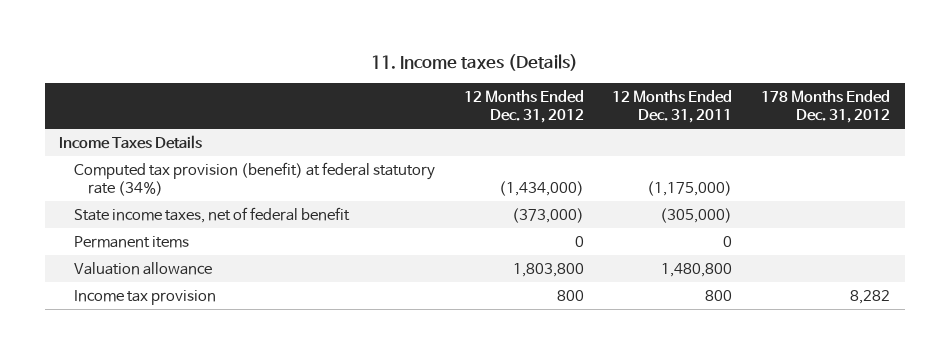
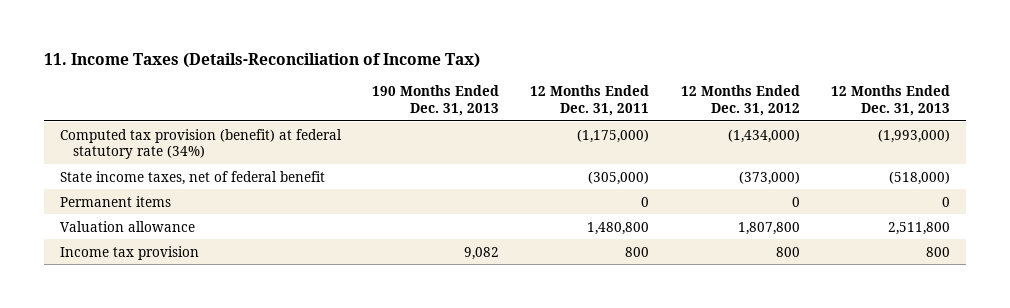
- 11. Income taxes (Details)
+ 11. Income Taxes (Details-Reconciliation of Income Tax)
- | 12 Months Ended Dec. 31, 2012 | 12 Months Ended Dec. 31, 2011 | 178 Months Ended Dec. 31, 2012
+ | 190 Months Ended Dec. 31, 2013 | 12 Months Ended Dec. 31, 2011 | 12 Months Ended Dec. 31, 2012 | 12 Months Ended Dec. 31, 2013
- Income Taxes Details
- Valuation allowance | 1,803,800 | 1,480,800 |
+ Valuation allowance | | 1,480,800 | 1,807,800 | 2,511,800

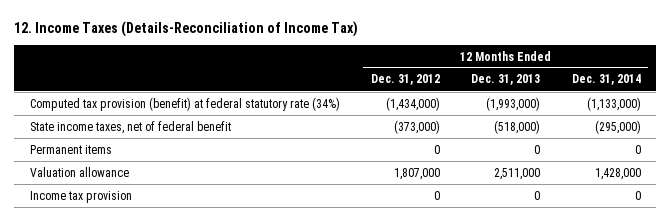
- 11. Income Taxes (Details-Reconciliation of Income Tax)
+ 12. Income Taxes (Details-Reconciliation of Income Tax)
- | 190 Months Ended Dec. 31, 2013 | 12 Months Ended Dec. 31, 2011 | 12 Months Ended Dec. 31, 2012 | 12 Months Ended Dec. 31, 2013
+ | 12 Months Ended Dec. 31, 2012 | 12 Months Ended Dec. 31, 2013 | 12 Months Ended Dec. 31, 2014
- Valuation allowance | | 1,480,800 | 1,807,800 | 2,511,800
- Income tax provision | 9,082 | 800 | 800 | 800
+ Valuation allowance | 1,807,000 | 2,511,000 | 1,428,000
+ Income tax provision | 0 | 0 | 0

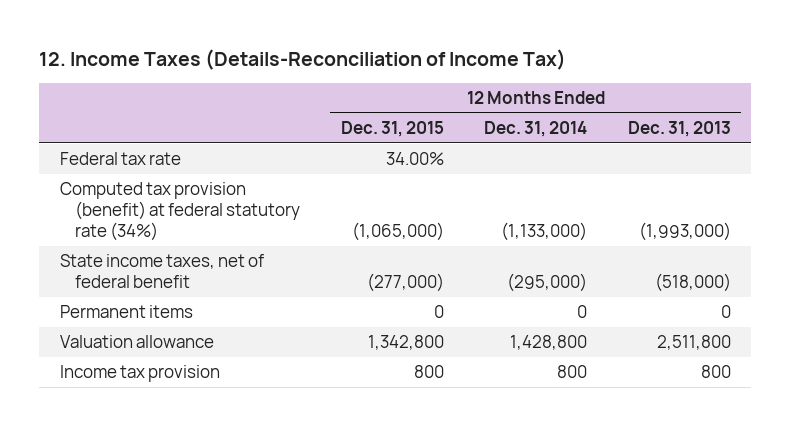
- | 12 Months Ended Dec. 31, 2012 | 12 Months Ended Dec. 31, 2013 | 12 Months Ended Dec. 31, 2014
+ | 12 Months Ended Dec. 31, 2015 | 12 Months Ended Dec. 31, 2014 | 12 Months Ended Dec. 31, 2013
+ Federal tax rate | 34.00% | |
- Valuation allowance | 1,807,000 | 2,511,000 | 1,428,000
- Income tax provision | 0 | 0 | 0
+ Valuation allowance | 1,342,800 | 1,428,800 | 2,511,800
+ Income tax provision | 800 | 800 | 800

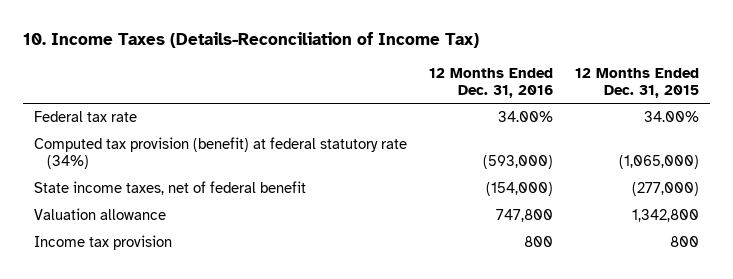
- 12. Income Taxes (Details-Reconciliation of Income Tax)
+ 10. Income Taxes (Details-Reconciliation of Income Tax)
- | 12 Months Ended Dec. 31, 2015 | 12 Months Ended Dec. 31, 2014 | 12 Months Ended Dec. 31, 2013
+ | 12 Months Ended Dec. 31, 2016 | 12 Months Ended Dec. 31, 2015
- Permanent items | 0 | 0 | 0

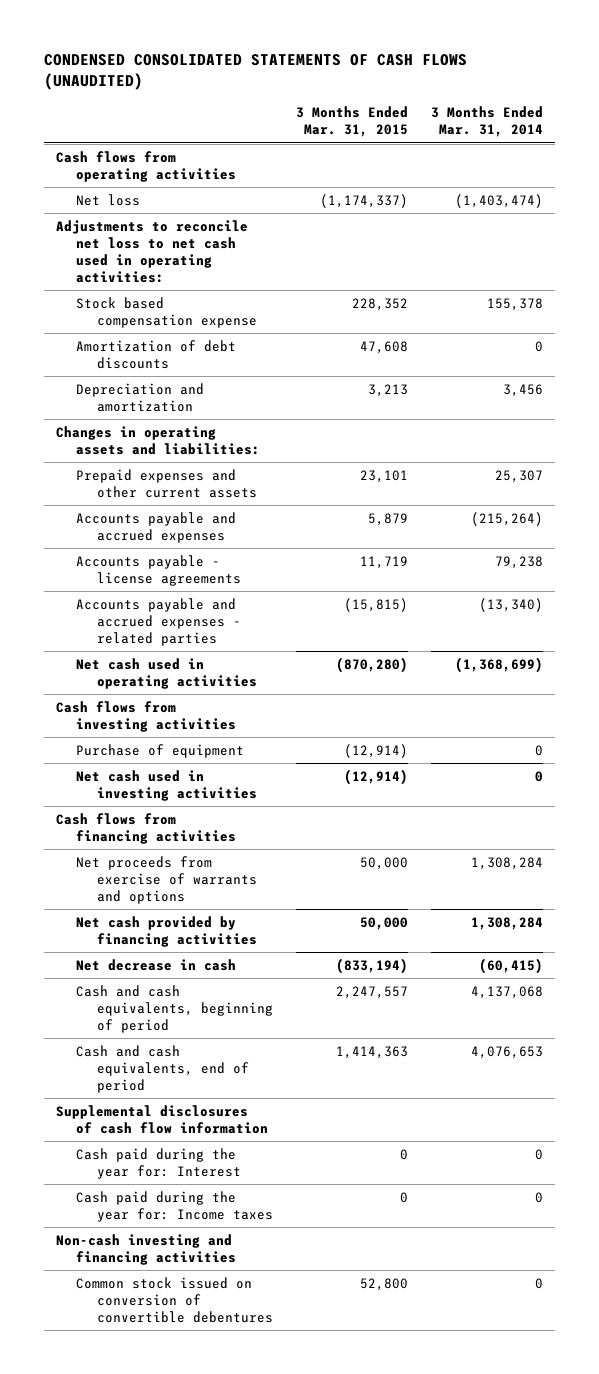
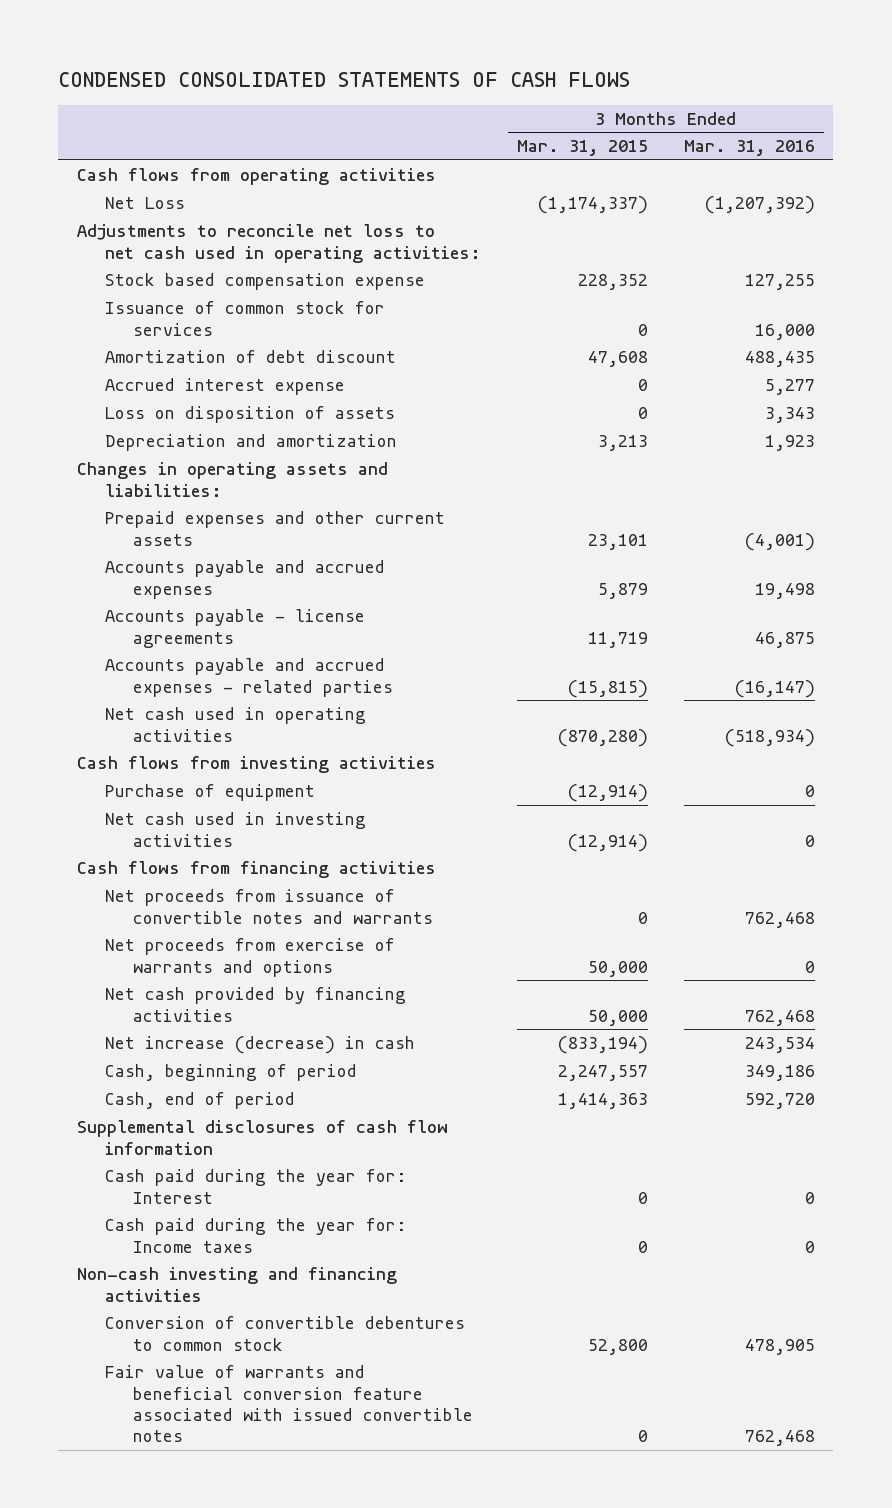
- CONDENSED CONSOLIDATED STATEMENTS OF CASH FLOWS (UNAUDITED)
+ CONDENSED CONSOLIDATED STATEMENTS OF CASH FLOWS
- | 3 Months Ended Mar. 31, 2015 | 3 Months Ended Mar. 31, 2014
+ | 3 Months Ended Mar. 31, 2015 | 3 Months Ended Mar. 31, 2016
- Net loss | (1,174,337) | (1,403,474)
+ Net Loss | (1,174,337) | (1,207,392)
- Amortization of debt discounts | 47,608 | 0
+ Issuance of common stock for services | 0 | 16,000
+ Amortization of debt discount | 47,608 | 488,435
+ Accrued interest expense | 0 | 5,277
+ Loss on disposition of assets | 0 | 3,343
+ Net proceeds from issuance of convertible notes and warrants | 0 | 762,468
- Net decrease in cash | (833,194) | (60,415)
- Cash and cash equivalents, beginning of period | 2,247,557 | 4,137,068
- Cash and cash equivalents, end of period | 1,414,363 | 4,076,653
+ Net increase (decrease) in cash | (833,194) | 243,534
+ Cash, beginning of period | 2,247,557 | 349,186
+ Cash, end of period | 1,414,363 | 592,720
- Common stock issued on conversion of convertible debentures | 52,800 | 0
+ Conversion of convertible debentures to common stock | 52,800 | 478,905
+ Fair value of warrants and beneficial conversion feature associated with issued convertible notes | 0 | 762,468

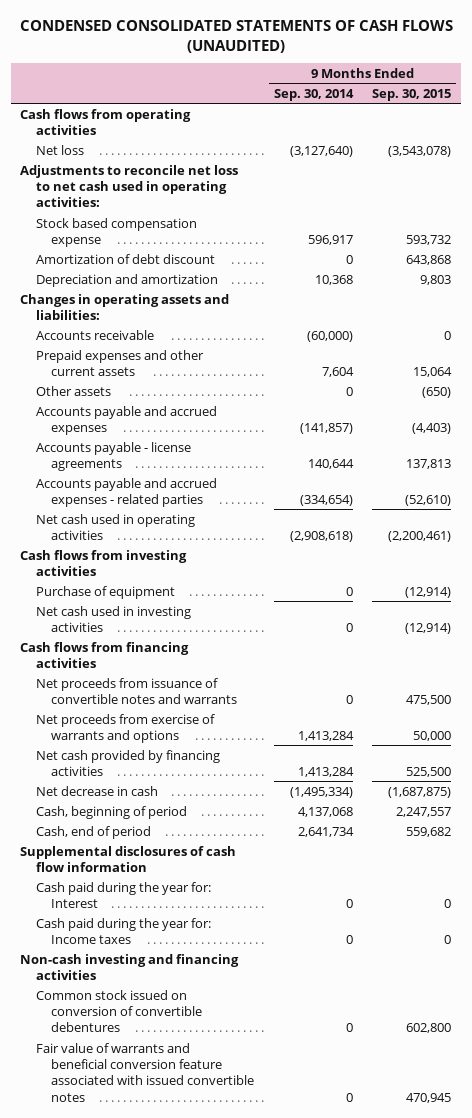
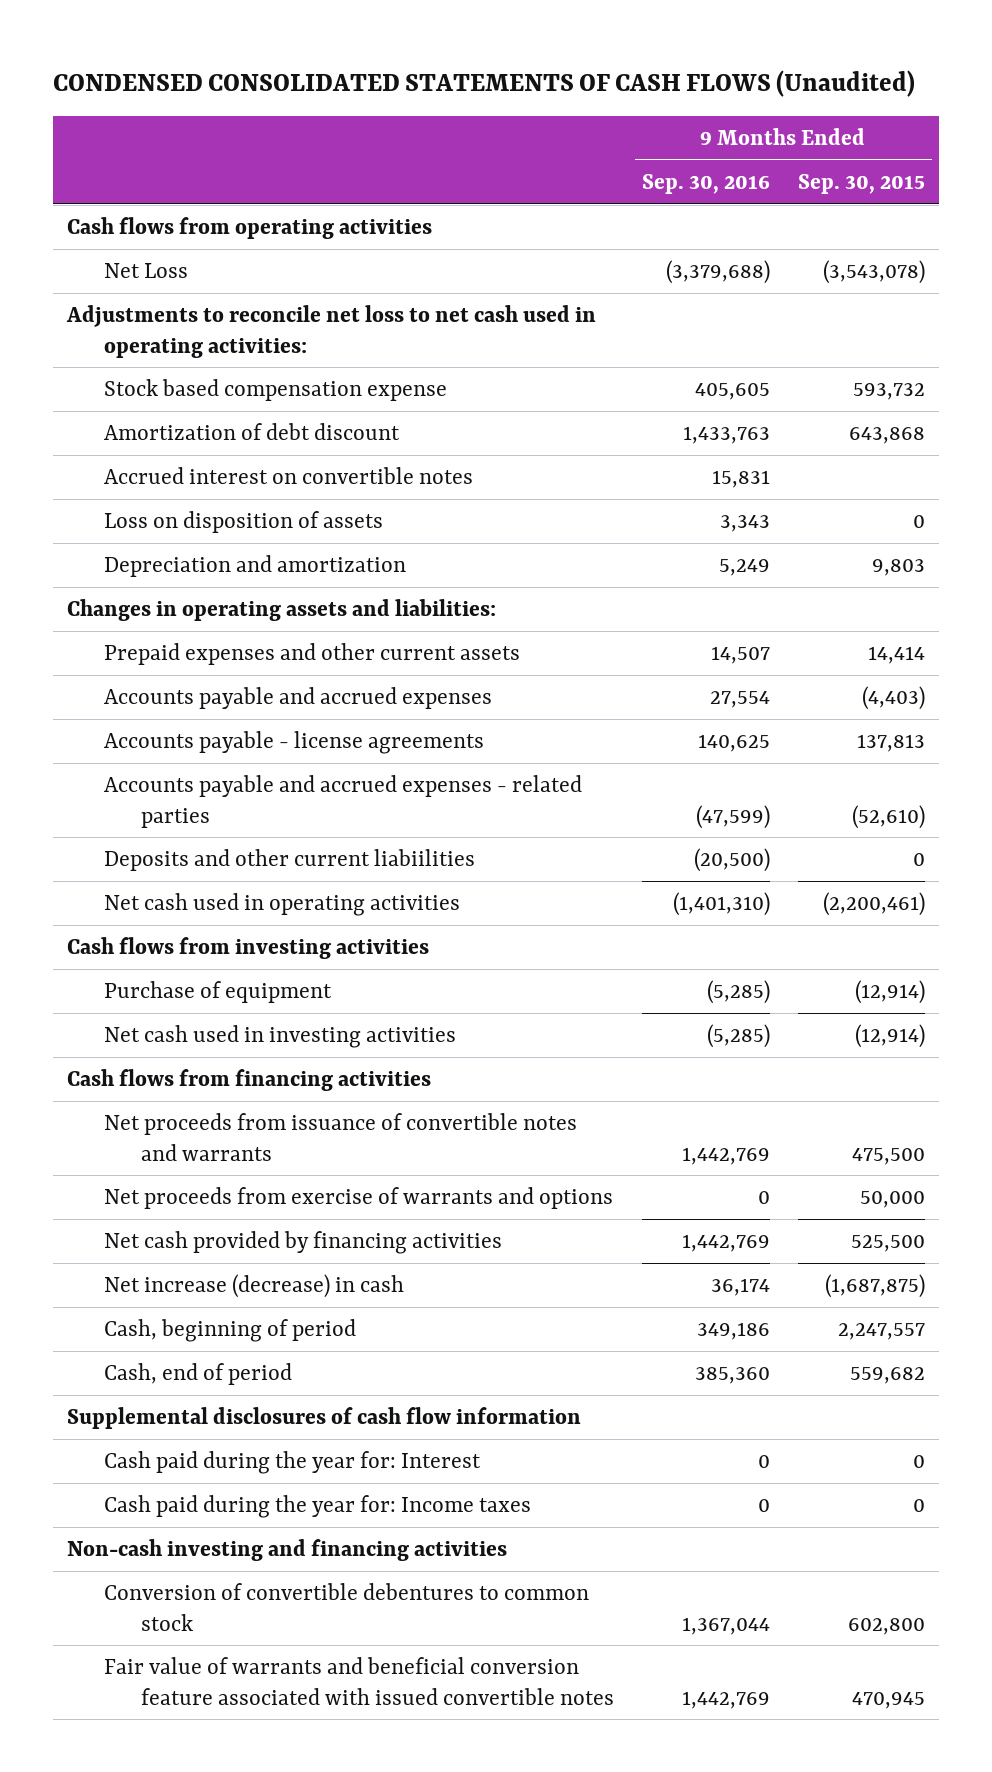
- CONDENSED CONSOLIDATED STATEMENTS OF CASH FLOWS (UNAUDITED)
+ CONDENSED CONSOLIDATED STATEMENTS OF CASH FLOWS (Unaudited)
- | 9 Months Ended Sep. 30, 2014 | 9 Months Ended Sep. 30, 2015
+ | 9 Months Ended Sep. 30, 2016 | 9 Months Ended Sep. 30, 2015
- Net loss | (3,127,640) | (3,543,078)
+ Net Loss | (3,379,688) | (3,543,078)
+ Accrued interest on convertible notes | 15,831 |
+ Loss on disposition of assets | 3,343 | 0
- Accounts receivable | (60,000) | 0
- Prepaid expenses and other current assets | 7,604 | 15,064
- Other assets | 0 | (650)
+ Prepaid expenses and other current assets | 14,507 | 14,414
+ Deposits and other current liabiilities | (20,500) | 0
- Net decrease in cash | (1,495,334) | (1,687,875)
+ Net increase (decrease) in cash | 36,174 | (1,687,875)
- Common stock issued on conversion of convertible debentures | 0 | 602,800
+ Conversion of convertible debentures to common stock | 1,367,044 | 602,800

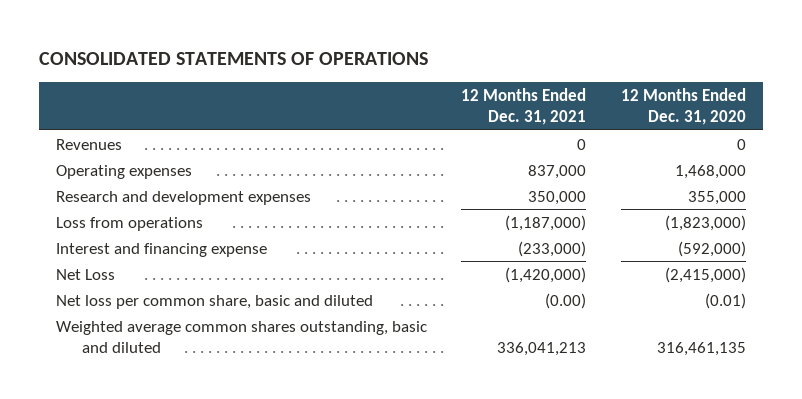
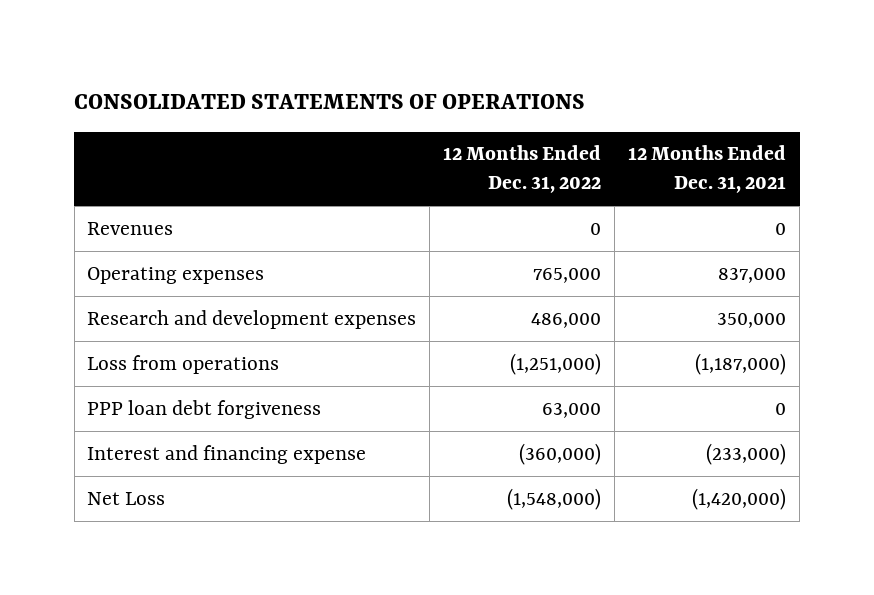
- | 12 Months Ended Dec. 31, 2021 | 12 Months Ended Dec. 31, 2020
+ | 12 Months Ended Dec. 31, 2022 | 12 Months Ended Dec. 31, 2021
+ PPP loan debt forgiveness | 63,000 | 0
- Net loss per common share, basic and diluted | (0.00) | (0.01)
- Weighted average common shares outstanding, basic and diluted | 336,041,213 | 316,461,135

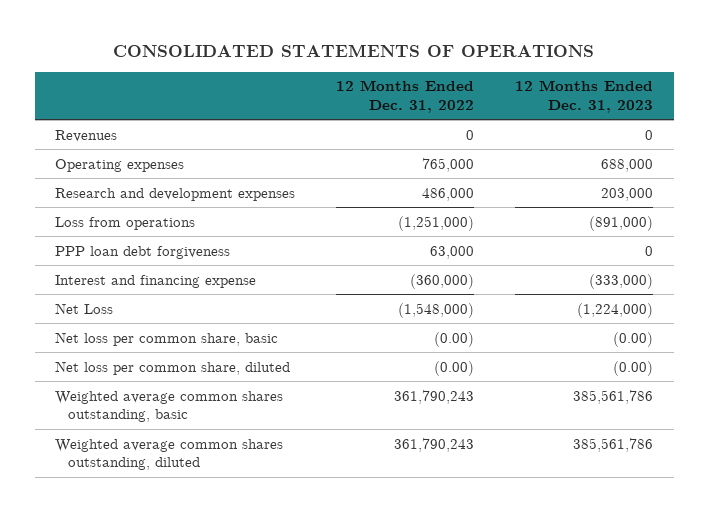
- | 12 Months Ended Dec. 31, 2022 | 12 Months Ended Dec. 31, 2021
+ | 12 Months Ended Dec. 31, 2022 | 12 Months Ended Dec. 31, 2023
+ Net loss per common share, basic | (0.00) | (0.00)
+ Net loss per common share, diluted | (0.00) | (0.00)
+ Weighted average common shares outstanding, basic | 361,790,243 | 385,561,786
+ Weighted average common shares outstanding, diluted | 361,790,243 | 385,561,786

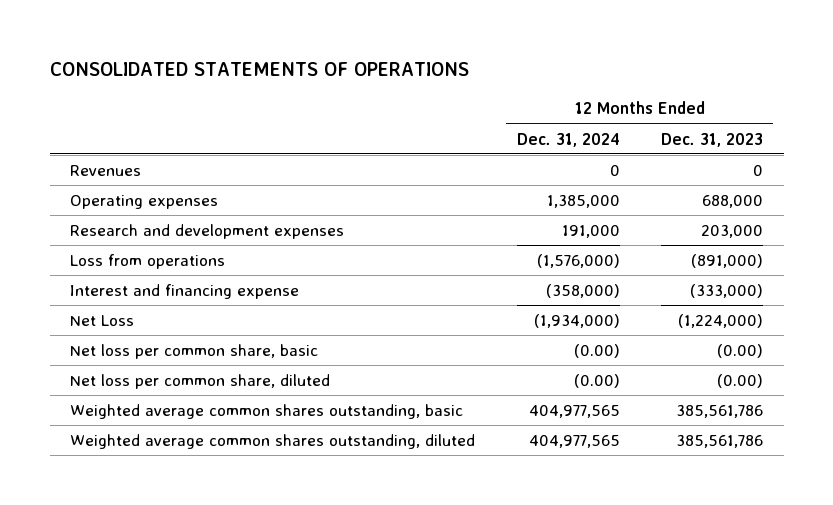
- | 12 Months Ended Dec. 31, 2022 | 12 Months Ended Dec. 31, 2023
+ | 12 Months Ended Dec. 31, 2024 | 12 Months Ended Dec. 31, 2023
- PPP loan debt forgiveness | 63,000 | 0

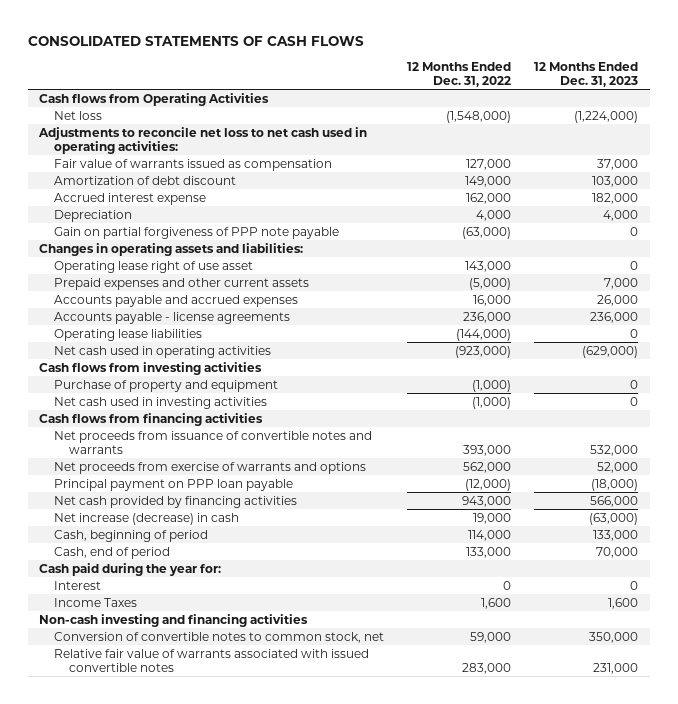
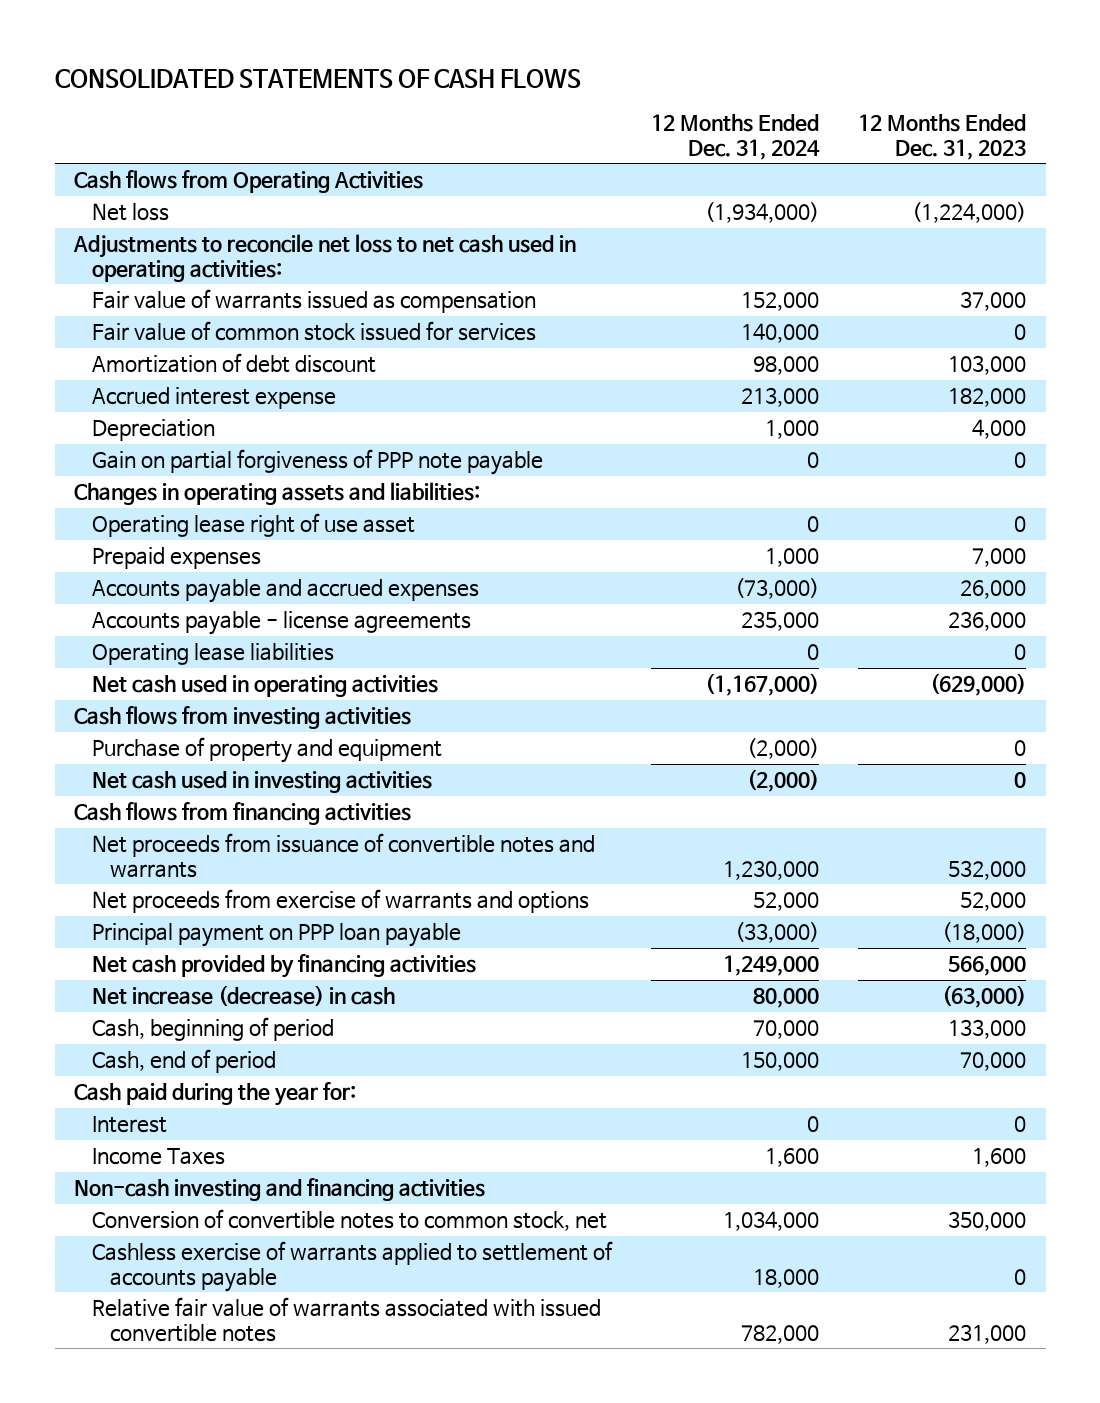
- | 12 Months Ended Dec. 31, 2022 | 12 Months Ended Dec. 31, 2023
+ | 12 Months Ended Dec. 31, 2024 | 12 Months Ended Dec. 31, 2023
+ Fair value of common stock issued for services | 140,000 | 0
- Prepaid expenses and other current assets | (5,000) | 7,000
+ Prepaid expenses | 1,000 | 7,000
+ Cashless exercise of warrants applied to settlement of accounts payable | 18,000 | 0

